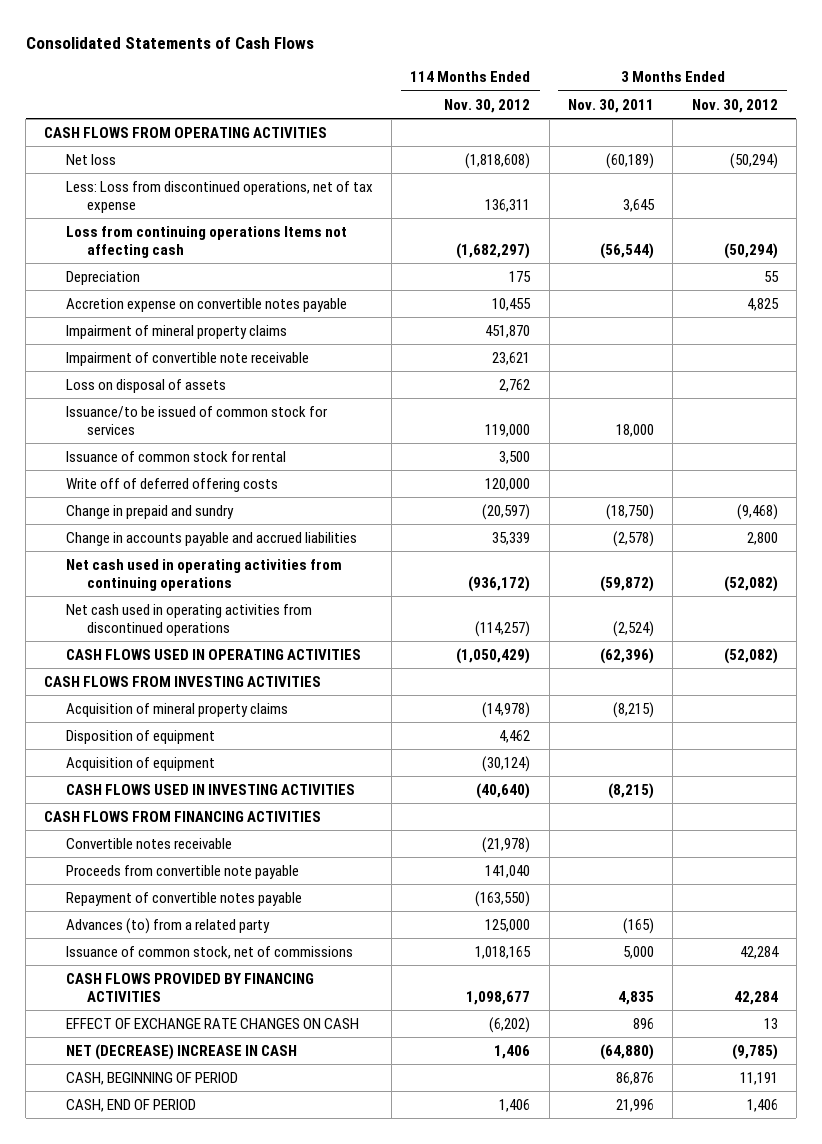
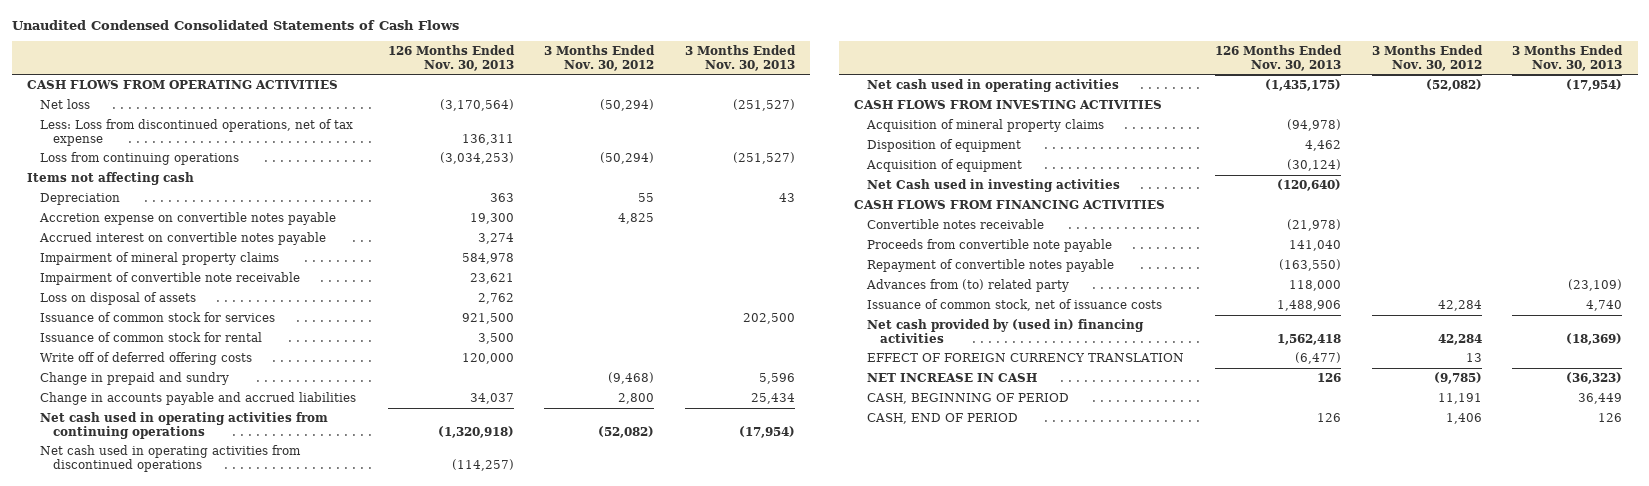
- Consolidated Statements of Cash Flows
+ Unaudited Condensed Consolidated Statements of Cash Flows
- | 114 Months Ended Nov. 30, 2012 | 3 Months Ended Nov. 30, 2011 | 3 Months Ended Nov. 30, 2012
+ | 126 Months Ended Nov. 30, 2013 | 3 Months Ended Nov. 30, 2012 | 3 Months Ended Nov. 30, 2013
- Loss from continuing operations Items not affecting cash | (1,682,297) | (56,544) | (50,294)
+ Loss from continuing operations | (3,034,253) | (50,294) | (251,527)
+ Items not affecting cash
+ Accrued interest on convertible notes payable | 3,274 | |
- Issuance/to be issued of common stock for services | 119,000 | 18,000 |
+ Issuance of common stock for services | 921,500 | | 202,500
- CASH FLOWS USED IN OPERATING ACTIVITIES | (1,050,429) | (62,396) | (52,082)
+ Net cash used in operating activities | (1,435,175) | (52,082) | (17,954)
- CASH FLOWS USED IN INVESTING ACTIVITIES | (40,640) | (8,215) |
+ Net Cash used in investing activities | (120,640) | |
- Advances (to) from a related party | 125,000 | (165) |
- Issuance of common stock, net of commissions | 1,018,165 | 5,000 | 42,284
- CASH FLOWS PROVIDED BY FINANCING ACTIVITIES | 1,098,677 | 4,835 | 42,284
- EFFECT OF EXCHANGE RATE CHANGES ON CASH | (6,202) | 896 | 13
- NET (DECREASE) INCREASE IN CASH | 1,406 | (64,880) | (9,785)
+ Advances from (to) related party | 118,000 | | (23,109)
+ Issuance of common stock, net of issuance costs | 1,488,906 | 42,284 | 4,740
+ Net cash provided by (used in) financing activities | 1,562,418 | 42,284 | (18,369)
+ EFFECT OF FOREIGN CURRENCY TRANSLATION | (6,477) | 13 |
+ NET INCREASE IN CASH | 126 | (9,785) | (36,323)

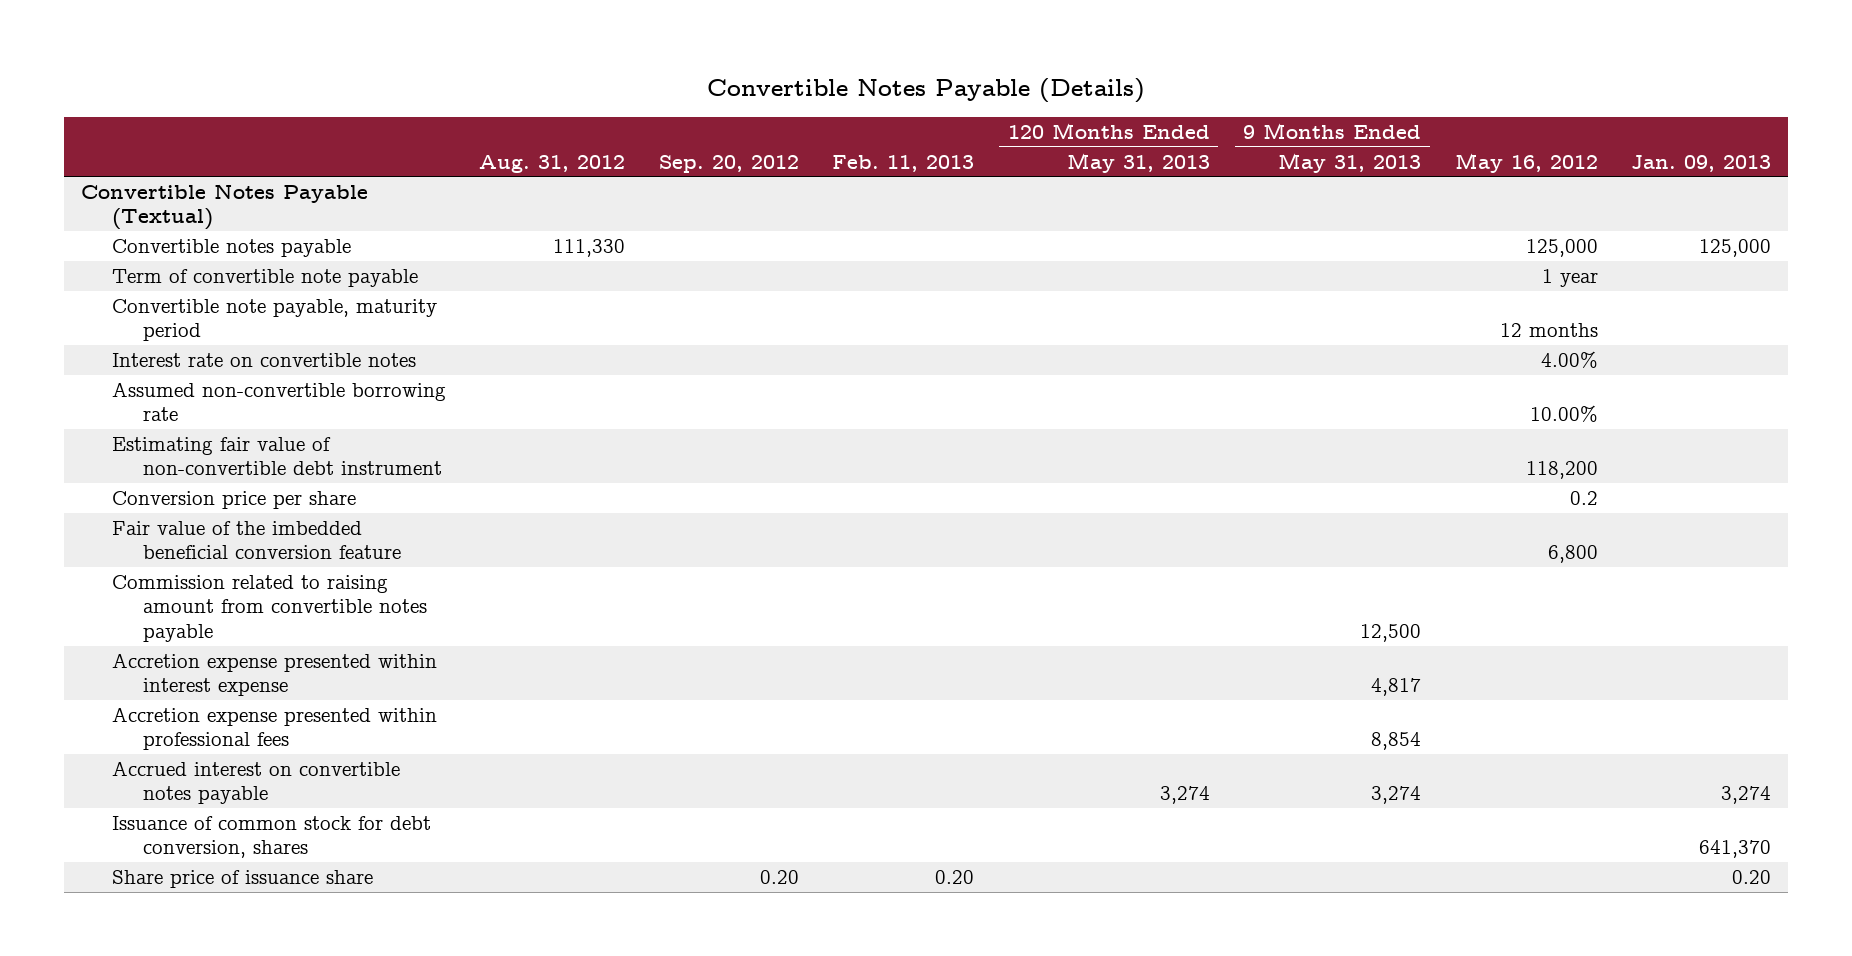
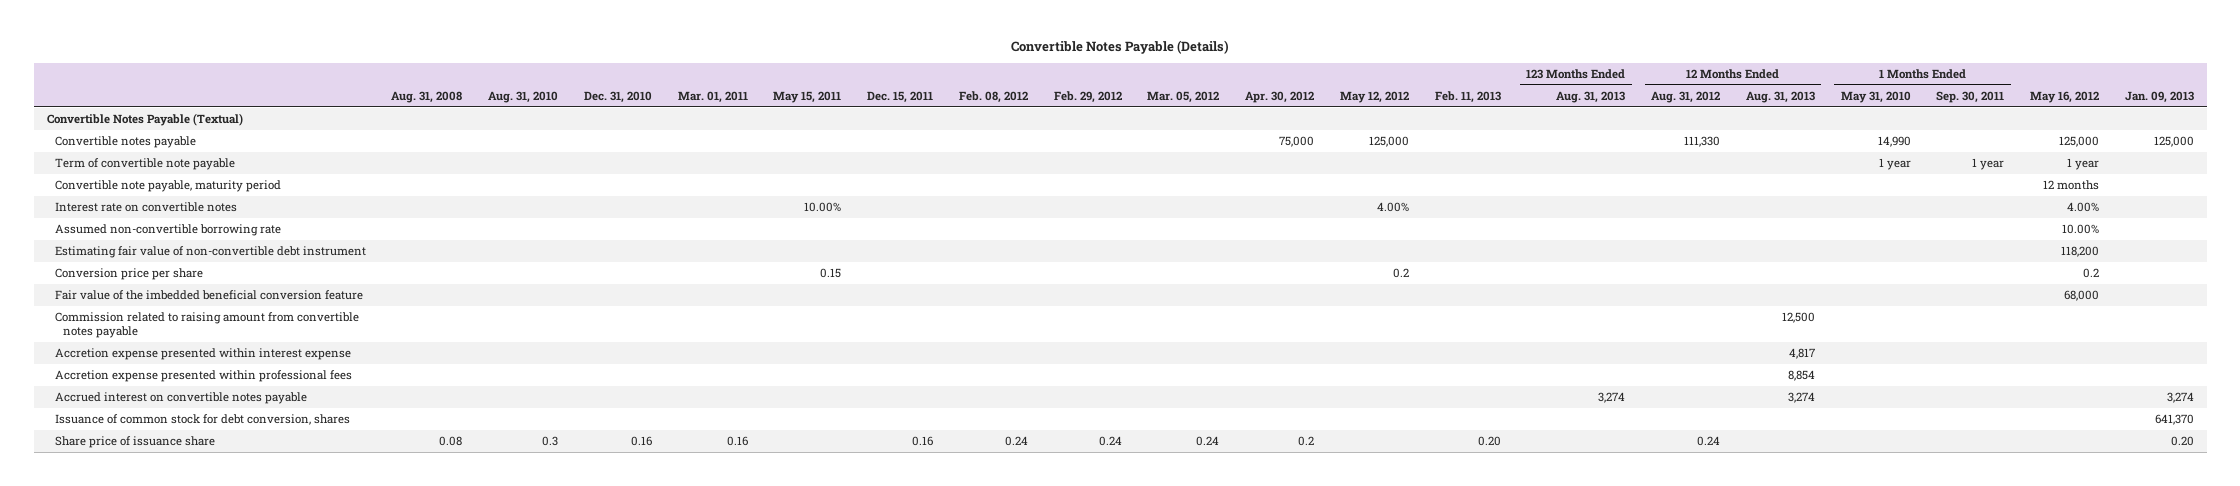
- | Aug. 31, 2012 | Sep. 20, 2012 | Feb. 11, 2013 | 120 Months Ended May 31, 2013 | 9 Months Ended May 31, 2013 | May 16, 2012 | Jan. 09, 2013
+ | Aug. 31, 2008 | Aug. 31, 2010 | Dec. 31, 2010 | Mar. 01, 2011 | May 15, 2011 | Dec. 15, 2011 | Feb. 08, 2012 | Feb. 29, 2012 | Mar. 05, 2012 | Apr. 30, 2012 | May 12, 2012 | Feb. 11, 2013 | 123 Months Ended Aug. 31, 2013 | 12 Months Ended Aug. 31, 2012 | 12 Months Ended Aug. 31, 2013 | 1 Months Ended May 31, 2010 | 1 Months Ended Sep. 30, 2011 | May 16, 2012 | Jan. 09, 2013
- Fair value of the imbedded beneficial conversion feature | | | | | | 6,800 |
+ Fair value of the imbedded beneficial conversion feature | | | | | | | | | | | | | | | | | | 68,000 |

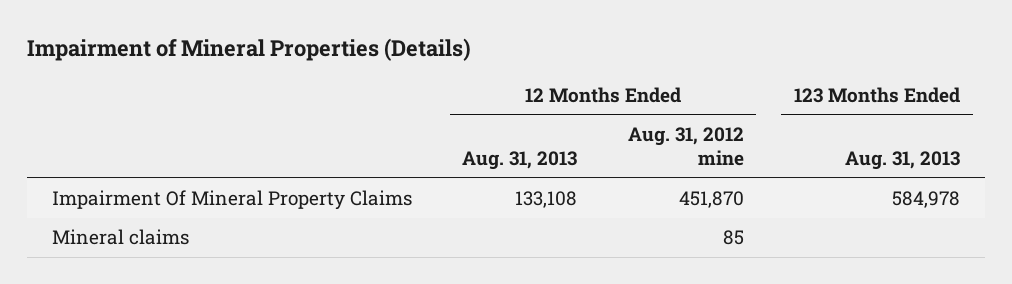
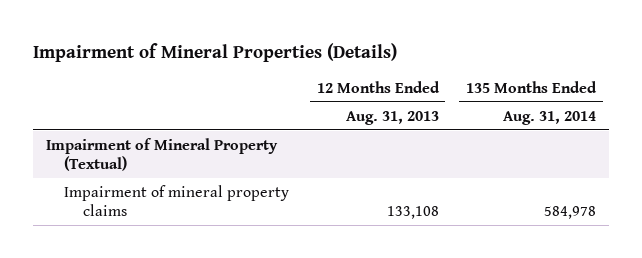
- | 12 Months Ended Aug. 31, 2013 | 12 Months Ended Aug. 31, 2012 mine | 123 Months Ended Aug. 31, 2013
+ | 12 Months Ended Aug. 31, 2013 | 135 Months Ended Aug. 31, 2014
- Impairment Of Mineral Property Claims | 133,108 | 451,870 | 584,978
- Mineral claims | | 85 |
+ Impairment of Mineral Property (Textual)
+ Impairment of mineral property claims | 133,108 | 584,978

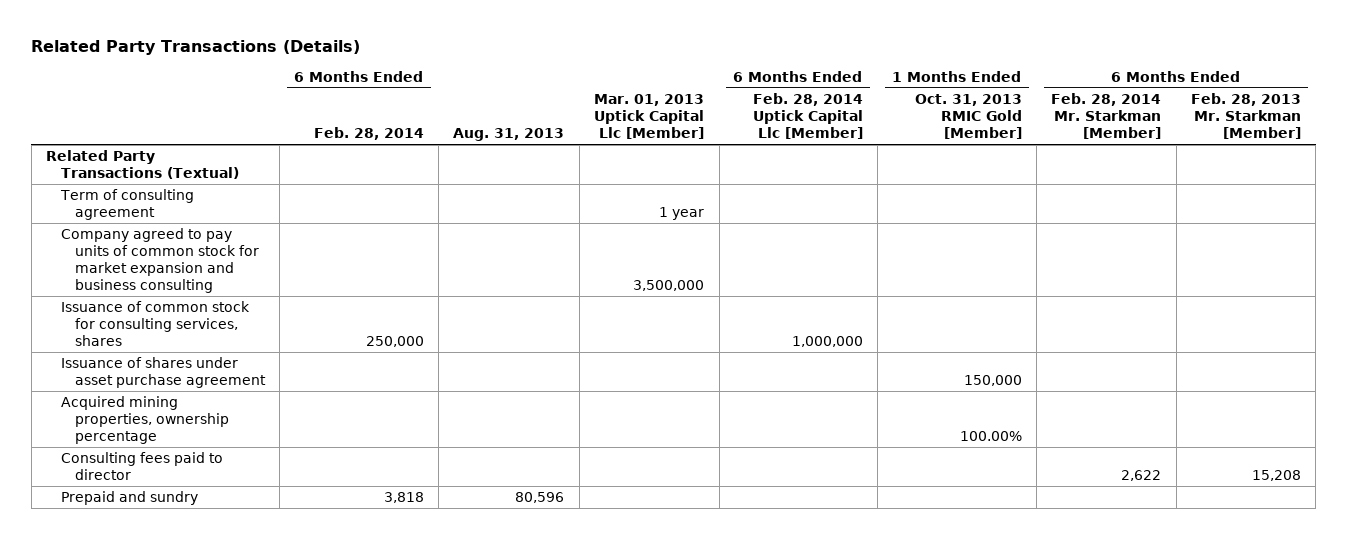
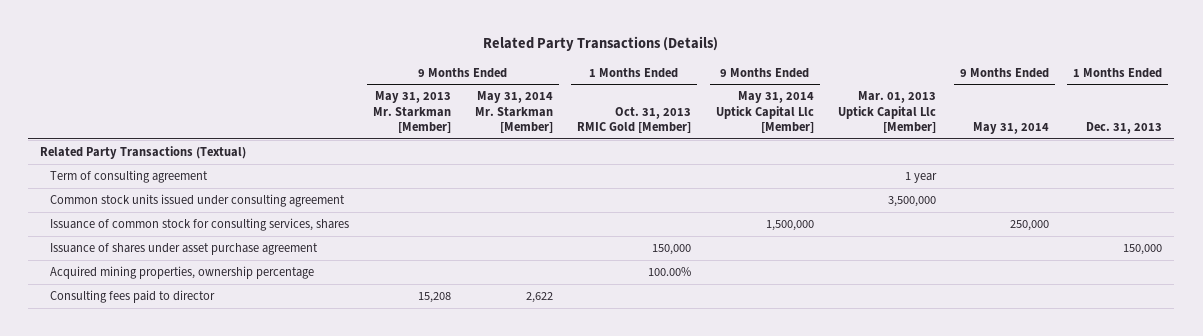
- | 6 Months Ended Feb. 28, 2014 | Aug. 31, 2013 | Mar. 01, 2013 Uptick Capital Llc [Member] | 6 Months Ended Feb. 28, 2014 Uptick Capital Llc [Member] | 1 Months Ended Oct. 31, 2013 RMIC Gold [Member] | 6 Months Ended Feb. 28, 2014 Mr. Starkman [Member] | 6 Months Ended Feb. 28, 2013 Mr. Starkman [Member]
+ | 9 Months Ended May 31, 2013 Mr. Starkman [Member] | 9 Months Ended May 31, 2014 Mr. Starkman [Member] | 1 Months Ended Oct. 31, 2013 RMIC Gold [Member] | 9 Months Ended May 31, 2014 Uptick Capital Llc [Member] | Mar. 01, 2013 Uptick Capital Llc [Member] | 9 Months Ended May 31, 2014 | 1 Months Ended Dec. 31, 2013
- Company agreed to pay units of common stock for market expansion and business consulting | | | 3,500,000 | | | |
+ Common stock units issued under consulting agreement | | | | | 3,500,000 | |
- Prepaid and sundry | 3,818 | 80,596 | | | | |

